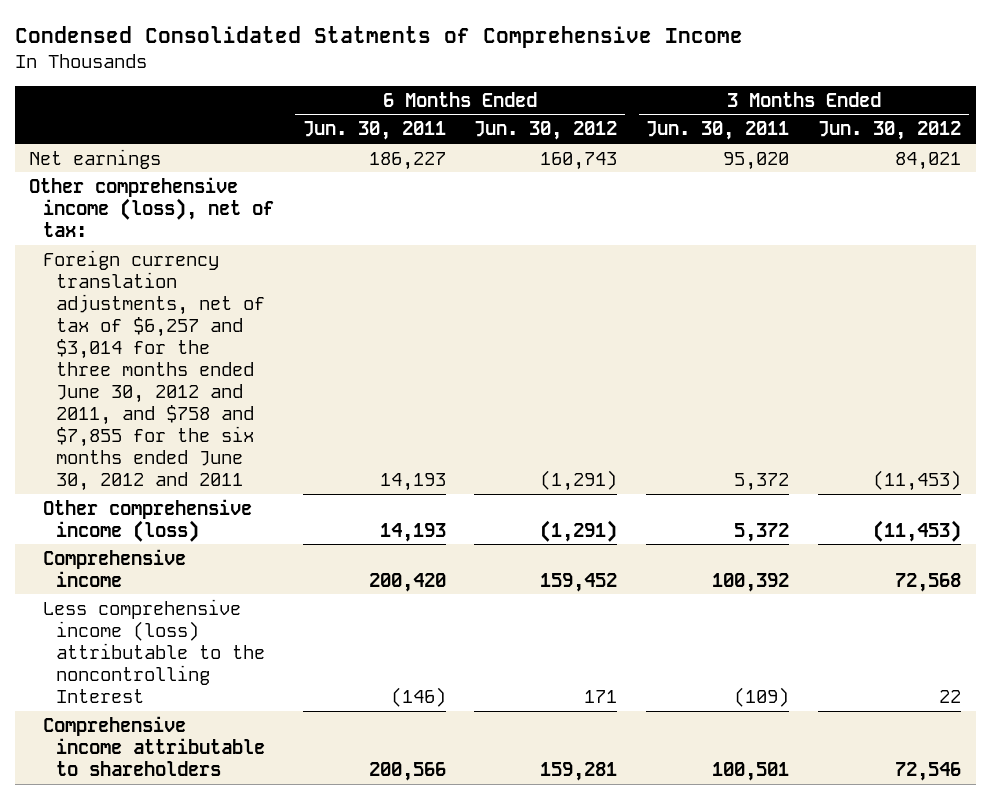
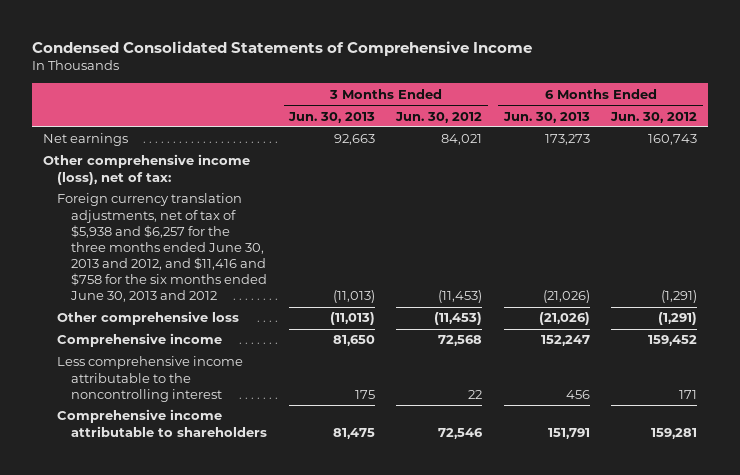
- Condensed Consolidated Statments of Comprehensive Income
+ Condensed Consolidated Statements of Comprehensive Income
- | 6 Months Ended Jun. 30, 2011 | 6 Months Ended Jun. 30, 2012 | 3 Months Ended Jun. 30, 2011 | 3 Months Ended Jun. 30, 2012
+ | 3 Months Ended Jun. 30, 2013 | 3 Months Ended Jun. 30, 2012 | 6 Months Ended Jun. 30, 2013 | 6 Months Ended Jun. 30, 2012
- Foreign currency translation adjustments, net of tax of $6,257 and $3,014 for the three months ended June 30, 2012 and 2011, and $758 and $7,855 for the six months ended June 30, 2012 and 2011 | 14,193 | (1,291) | 5,372 | (11,453)
- Other comprehensive income (loss) | 14,193 | (1,291) | 5,372 | (11,453)
+ Foreign currency translation adjustments, net of tax of $5,938 and $6,257 for the three months ended June 30, 2013 and 2012, and $11,416 and $758 for the six months ended June 30, 2013 and 2012 | (11,013) | (11,453) | (21,026) | (1,291)
+ Other comprehensive loss | (11,013) | (11,453) | (21,026) | (1,291)
- Less comprehensive income (loss) attributable to the noncontrolling Interest | (146) | 171 | (109) | 22
+ Less comprehensive income attributable to the noncontrolling interest | 175 | 22 | 456 | 171

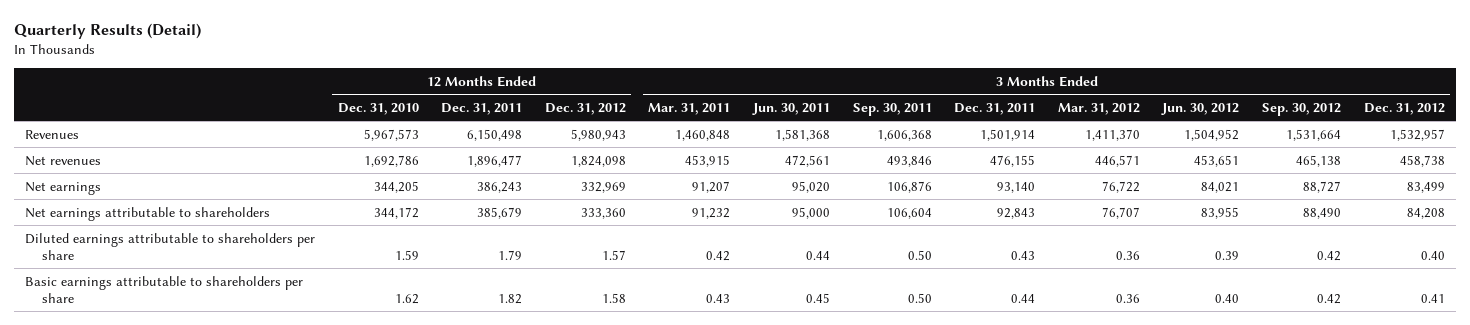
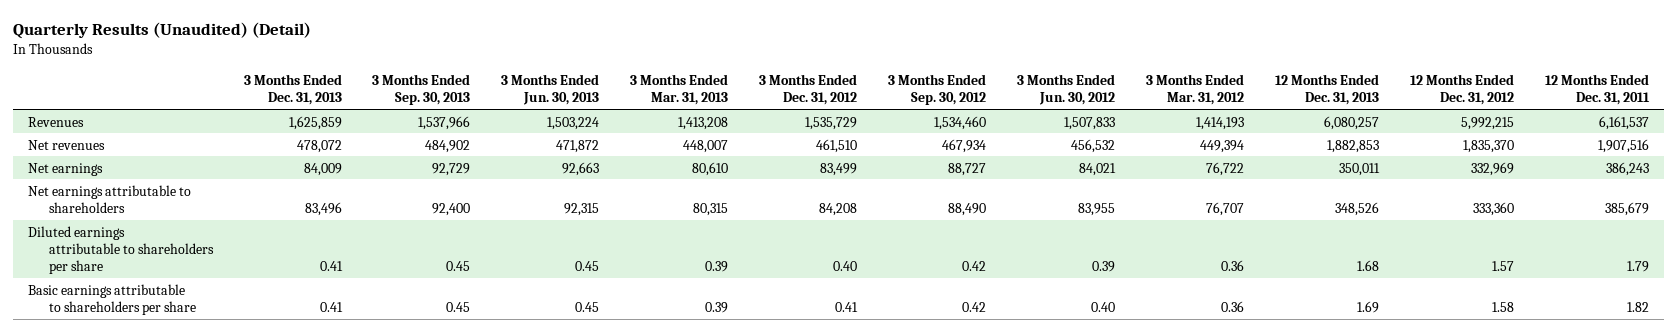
- Quarterly Results (Detail)
+ Quarterly Results (Unaudited) (Detail)
- | 12 Months Ended Dec. 31, 2010 | 12 Months Ended Dec. 31, 2011 | 12 Months Ended Dec. 31, 2012 | 3 Months Ended Mar. 31, 2011 | 3 Months Ended Jun. 30, 2011 | 3 Months Ended Sep. 30, 2011 | 3 Months Ended Dec. 31, 2011 | 3 Months Ended Mar. 31, 2012 | 3 Months Ended Jun. 30, 2012 | 3 Months Ended Sep. 30, 2012 | 3 Months Ended Dec. 31, 2012
+ | 3 Months Ended Dec. 31, 2013 | 3 Months Ended Sep. 30, 2013 | 3 Months Ended Jun. 30, 2013 | 3 Months Ended Mar. 31, 2013 | 3 Months Ended Dec. 31, 2012 | 3 Months Ended Sep. 30, 2012 | 3 Months Ended Jun. 30, 2012 | 3 Months Ended Mar. 31, 2012 | 12 Months Ended Dec. 31, 2013 | 12 Months Ended Dec. 31, 2012 | 12 Months Ended Dec. 31, 2011
- Revenues | 5,967,573 | 6,150,498 | 5,980,943 | 1,460,848 | 1,581,368 | 1,606,368 | 1,501,914 | 1,411,370 | 1,504,952 | 1,531,664 | 1,532,957
- Net revenues | 1,692,786 | 1,896,477 | 1,824,098 | 453,915 | 472,561 | 493,846 | 476,155 | 446,571 | 453,651 | 465,138 | 458,738
+ Revenues | 1,625,859 | 1,537,966 | 1,503,224 | 1,413,208 | 1,535,729 | 1,534,460 | 1,507,833 | 1,414,193 | 6,080,257 | 5,992,215 | 6,161,537
+ Net revenues | 478,072 | 484,902 | 471,872 | 448,007 | 461,510 | 467,934 | 456,532 | 449,394 | 1,882,853 | 1,835,370 | 1,907,516

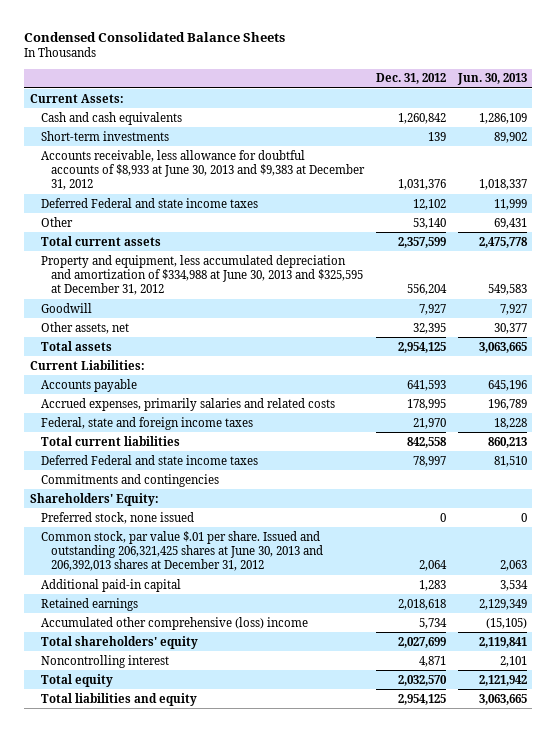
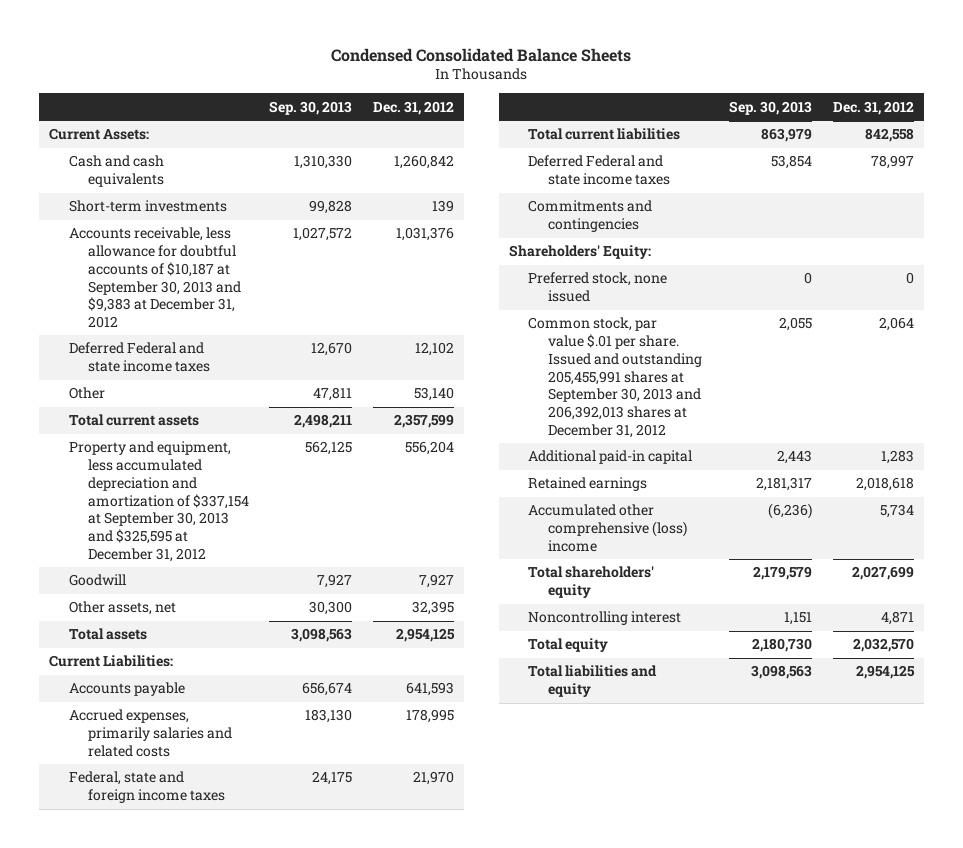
- | Dec. 31, 2012 | Jun. 30, 2013
+ | Sep. 30, 2013 | Dec. 31, 2012
- Accounts receivable, less allowance for doubtful accounts of $8,933 at June 30, 2013 and $9,383 at December 31, 2012 | 1,031,376 | 1,018,337
+ Accounts receivable, less allowance for doubtful accounts of $10,187 at September 30, 2013 and $9,383 at December 31, 2012 | 1,027,572 | 1,031,376
- Property and equipment, less accumulated depreciation and amortization of $334,988 at June 30, 2013 and $325,595 at December 31, 2012 | 556,204 | 549,583
+ Property and equipment, less accumulated depreciation and amortization of $337,154 at September 30, 2013 and $325,595 at December 31, 2012 | 562,125 | 556,204
- Common stock, par value $.01 per share. Issued and outstanding 206,321,425 shares at June 30, 2013 and 206,392,013 shares at December 31, 2012 | 2,064 | 2,063
+ Common stock, par value $.01 per share. Issued and outstanding 205,455,991 shares at September 30, 2013 and 206,392,013 shares at December 31, 2012 | 2,055 | 2,064

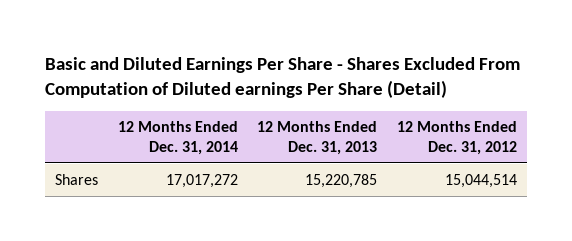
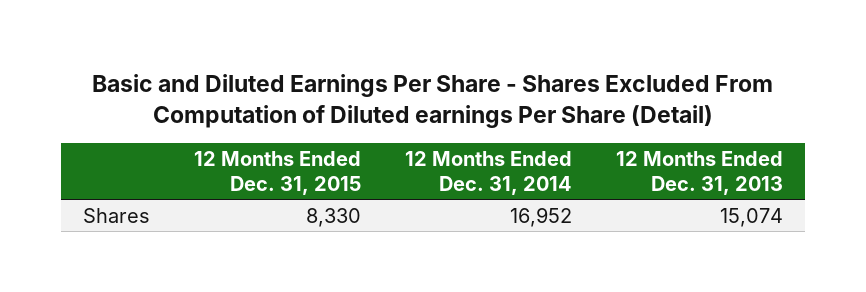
- | 12 Months Ended Dec. 31, 2014 | 12 Months Ended Dec. 31, 2013 | 12 Months Ended Dec. 31, 2012
+ | 12 Months Ended Dec. 31, 2015 | 12 Months Ended Dec. 31, 2014 | 12 Months Ended Dec. 31, 2013
- Shares | 17,017,272 | 15,220,785 | 15,044,514
+ Shares | 8,330 | 16,952 | 15,074

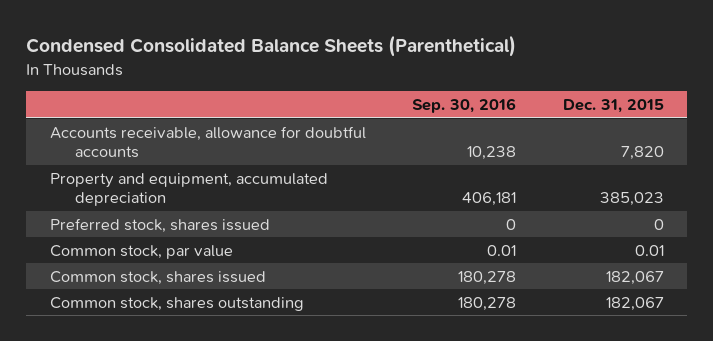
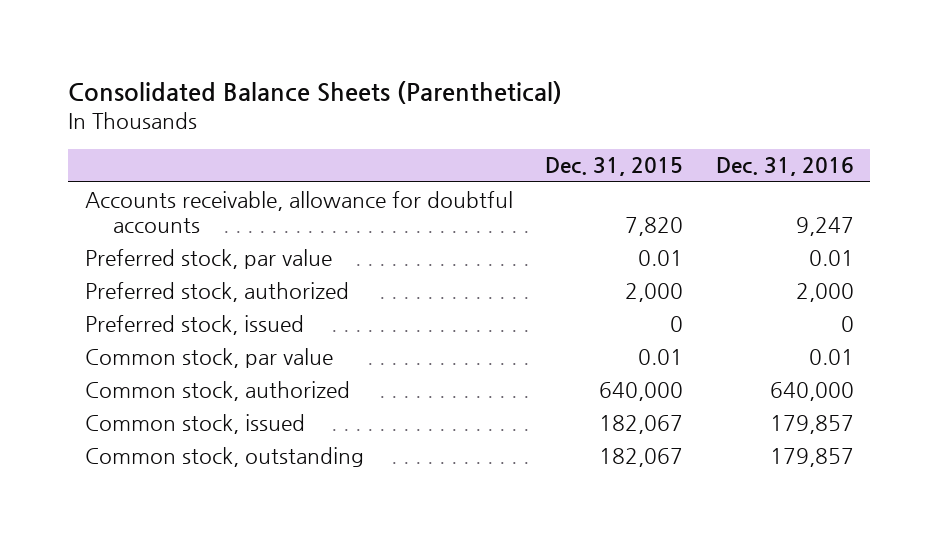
- Condensed Consolidated Balance Sheets (Parenthetical)
+ Consolidated Balance Sheets (Parenthetical)
- | Sep. 30, 2016 | Dec. 31, 2015
+ | Dec. 31, 2015 | Dec. 31, 2016
- Property and equipment, accumulated depreciation | 406,181 | 385,023
- Preferred stock, shares issued | 0 | 0
+ Preferred stock, par value | 0.01 | 0.01
+ Preferred stock, authorized | 2,000 | 2,000
+ Preferred stock, issued | 0 | 0
- Common stock, shares issued | 180,278 | 182,067
- Common stock, shares outstanding | 180,278 | 182,067
+ Common stock, authorized | 640,000 | 640,000
+ Common stock, issued | 182,067 | 179,857
+ Common stock, outstanding | 182,067 | 179,857

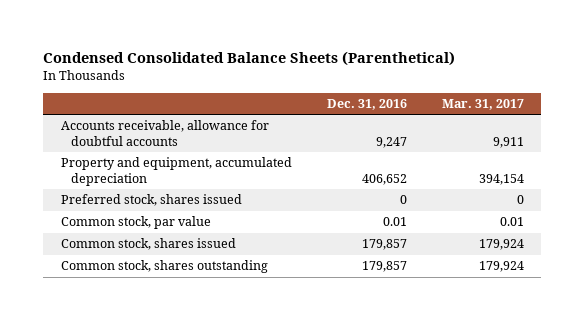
- Consolidated Balance Sheets (Parenthetical)
+ Condensed Consolidated Balance Sheets (Parenthetical)
- | Dec. 31, 2015 | Dec. 31, 2016
+ | Dec. 31, 2016 | Mar. 31, 2017
- Preferred stock, par value | 0.01 | 0.01
- Preferred stock, authorized | 2,000 | 2,000
- Preferred stock, issued | 0 | 0
+ Property and equipment, accumulated depreciation | 406,652 | 394,154
+ Preferred stock, shares issued | 0 | 0
- Common stock, authorized | 640,000 | 640,000
- Common stock, issued | 182,067 | 179,857
- Common stock, outstanding | 182,067 | 179,857
+ Common stock, shares issued | 179,857 | 179,924
+ Common stock, shares outstanding | 179,857 | 179,924

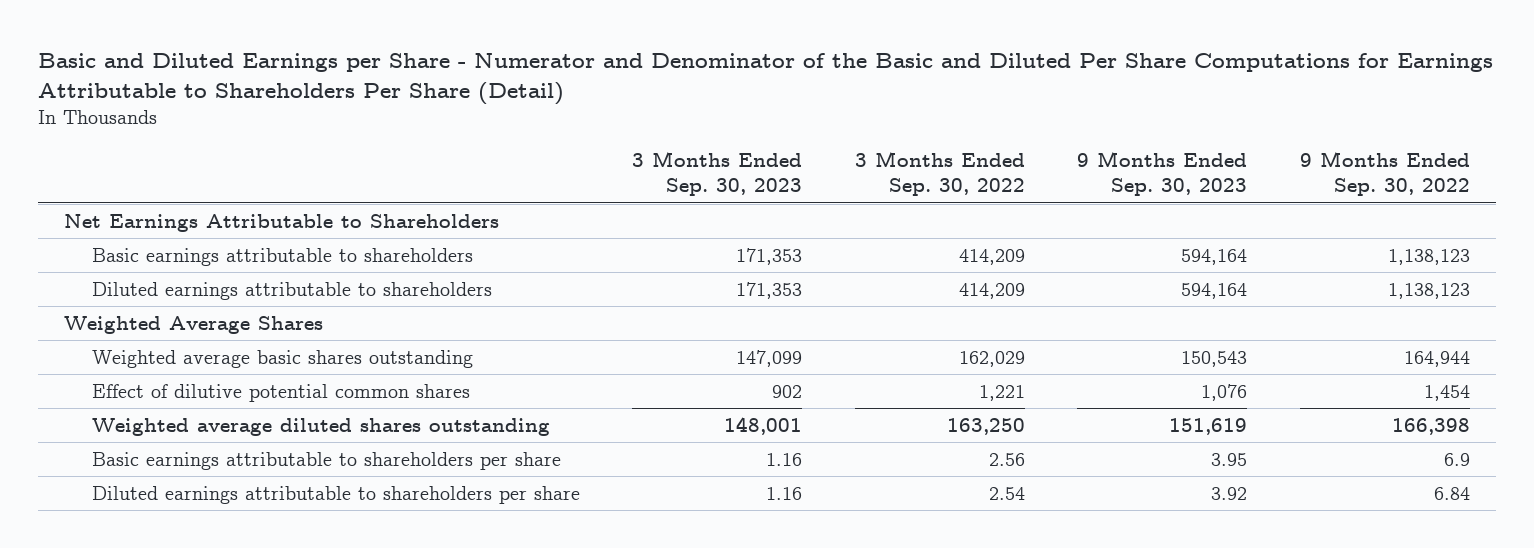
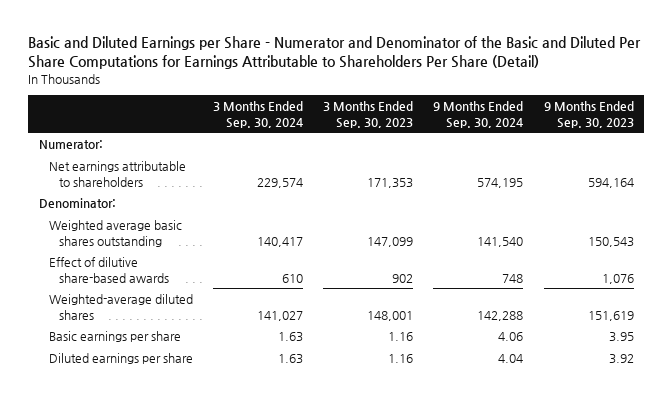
- | 3 Months Ended Sep. 30, 2023 | 3 Months Ended Sep. 30, 2022 | 9 Months Ended Sep. 30, 2023 | 9 Months Ended Sep. 30, 2022
+ | 3 Months Ended Sep. 30, 2024 | 3 Months Ended Sep. 30, 2023 | 9 Months Ended Sep. 30, 2024 | 9 Months Ended Sep. 30, 2023
- Net Earnings Attributable to Shareholders
- Basic earnings attributable to shareholders | 171,353 | 414,209 | 594,164 | 1,138,123
- Diluted earnings attributable to shareholders | 171,353 | 414,209 | 594,164 | 1,138,123
- Weighted Average Shares
+ Numerator:
+ Net earnings attributable to shareholders | 229,574 | 171,353 | 574,195 | 594,164
+ Denominator:
- Effect of dilutive potential common shares | 902 | 1,221 | 1,076 | 1,454
- Weighted average diluted shares outstanding | 148,001 | 163,250 | 151,619 | 166,398
- Basic earnings attributable to shareholders per share | 1.16 | 2.56 | 3.95 | 6.9
- Diluted earnings attributable to shareholders per share | 1.16 | 2.54 | 3.92 | 6.84
+ Effect of dilutive share-based awards | 610 | 902 | 748 | 1,076
+ Weighted-average diluted shares | 141,027 | 148,001 | 142,288 | 151,619
+ Basic earnings per share | 1.63 | 1.16 | 4.06 | 3.95
+ Diluted earnings per share | 1.63 | 1.16 | 4.04 | 3.92

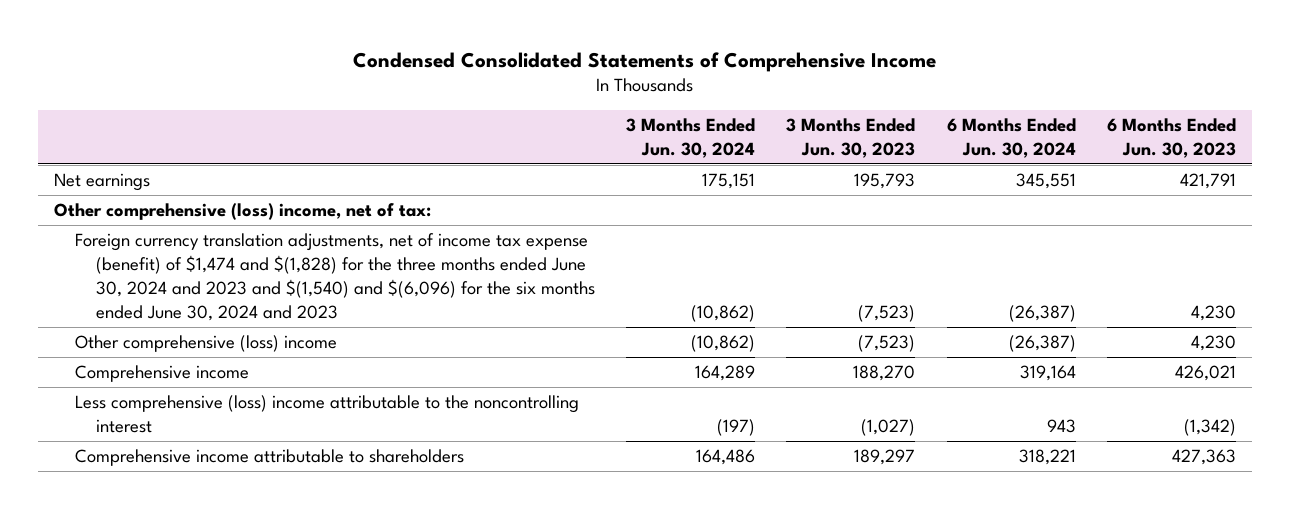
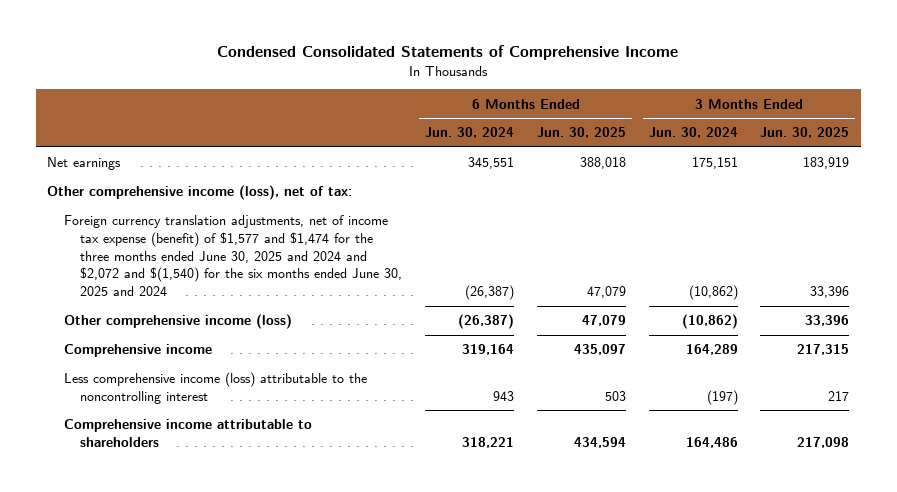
- | 3 Months Ended Jun. 30, 2024 | 3 Months Ended Jun. 30, 2023 | 6 Months Ended Jun. 30, 2024 | 6 Months Ended Jun. 30, 2023
+ | 6 Months Ended Jun. 30, 2024 | 6 Months Ended Jun. 30, 2025 | 3 Months Ended Jun. 30, 2024 | 3 Months Ended Jun. 30, 2025
- Other comprehensive (loss) income, net of tax:
- Foreign currency translation adjustments, net of income tax expense (benefit) of $1,474 and $(1,828) for the three months ended June 30, 2024 and 2023 and $(1,540) and $(6,096) for the six months ended June 30, 2024 and 2023 | (10,862) | (7,523) | (26,387) | 4,230
- Other comprehensive (loss) income | (10,862) | (7,523) | (26,387) | 4,230
+ Other comprehensive income (loss), net of tax:
+ Foreign currency translation adjustments, net of income tax expense (benefit) of $1,577 and $1,474 for the three months ended June 30, 2025 and 2024 and $2,072 and $(1,540) for the six months ended June 30, 2025 and 2024 | (26,387) | 47,079 | (10,862) | 33,396
+ Other comprehensive income (loss) | (26,387) | 47,079 | (10,862) | 33,396
- Less comprehensive (loss) income attributable to the noncontrolling interest | (197) | (1,027) | 943 | (1,342)
+ Less comprehensive income (loss) attributable to the noncontrolling interest | 943 | 503 | (197) | 217

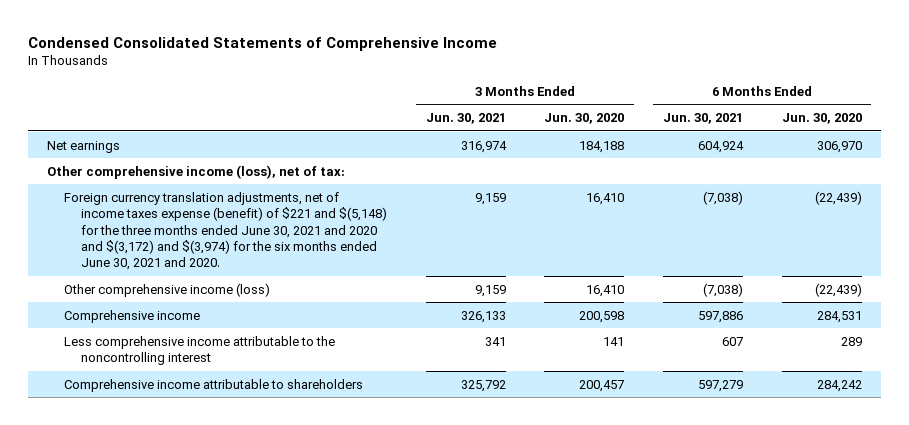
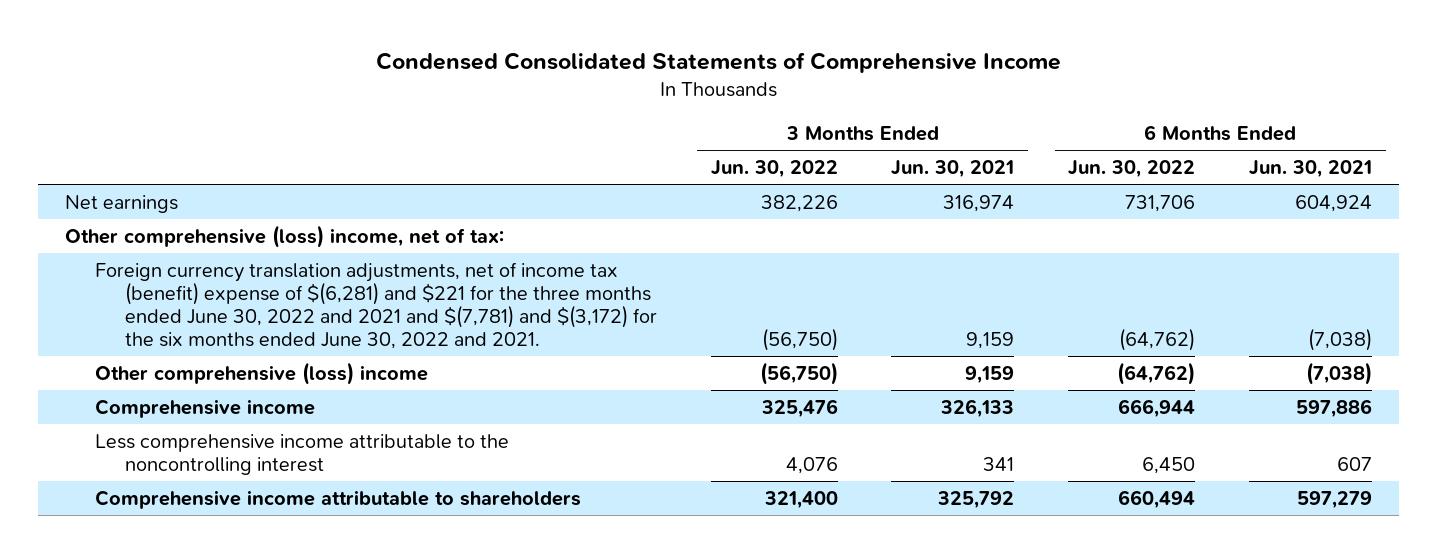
- | 3 Months Ended Jun. 30, 2021 | 3 Months Ended Jun. 30, 2020 | 6 Months Ended Jun. 30, 2021 | 6 Months Ended Jun. 30, 2020
+ | 3 Months Ended Jun. 30, 2022 | 3 Months Ended Jun. 30, 2021 | 6 Months Ended Jun. 30, 2022 | 6 Months Ended Jun. 30, 2021
- Other comprehensive income (loss), net of tax:
- Foreign currency translation adjustments, net of income taxes expense (benefit) of $221 and $(5,148) for the three months ended June 30, 2021 and 2020 and $(3,172) and $(3,974) for the six months ended June 30, 2021 and 2020. | 9,159 | 16,410 | (7,038) | (22,439)
- Other comprehensive income (loss) | 9,159 | 16,410 | (7,038) | (22,439)
+ Other comprehensive (loss) income, net of tax:
+ Foreign currency translation adjustments, net of income tax (benefit) expense of $(6,281) and $221 for the three months ended June 30, 2022 and 2021 and $(7,781) and $(3,172) for the six months ended June 30, 2022 and 2021. | (56,750) | 9,159 | (64,762) | (7,038)
+ Other comprehensive (loss) income | (56,750) | 9,159 | (64,762) | (7,038)

